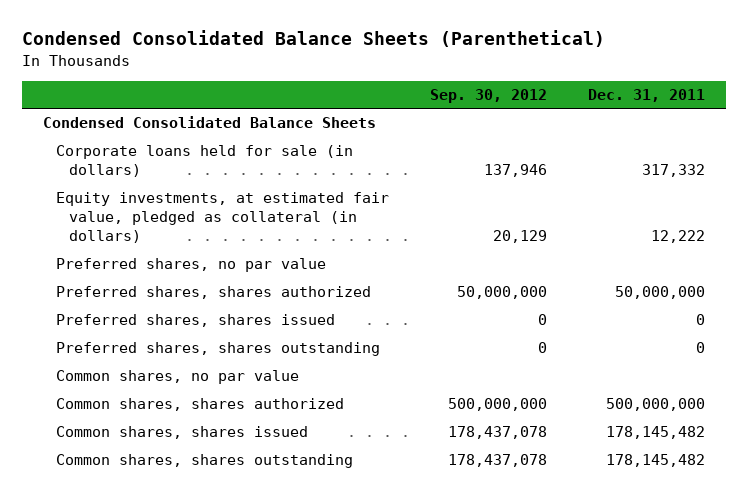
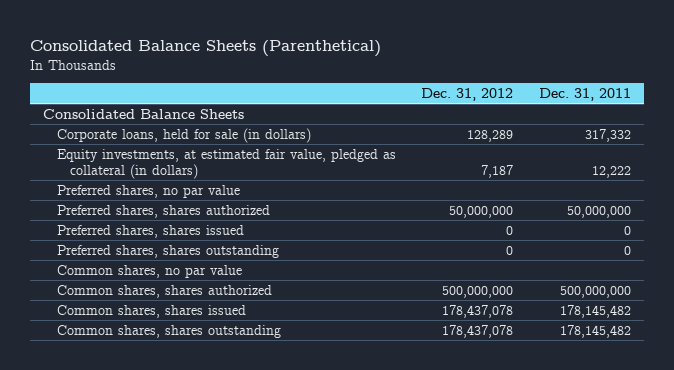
- Condensed Consolidated Balance Sheets (Parenthetical)
+ Consolidated Balance Sheets (Parenthetical)
- | Sep. 30, 2012 | Dec. 31, 2011
+ | Dec. 31, 2012 | Dec. 31, 2011
- Condensed Consolidated Balance Sheets
- Corporate loans held for sale (in dollars) | 137,946 | 317,332
+ Consolidated Balance Sheets
+ Corporate loans, held for sale (in dollars) | 128,289 | 317,332

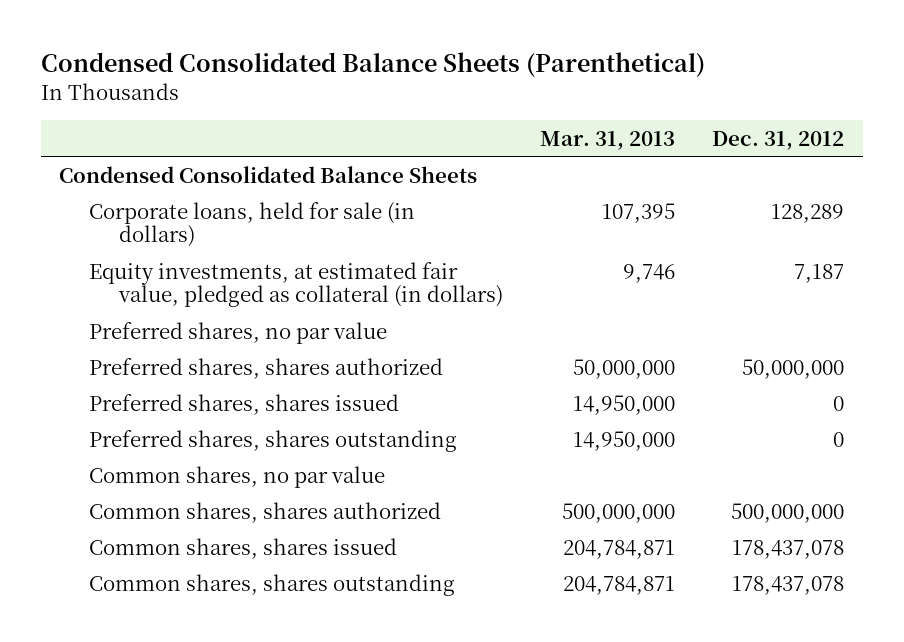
- Consolidated Balance Sheets (Parenthetical)
+ Condensed Consolidated Balance Sheets (Parenthetical)
- | Dec. 31, 2012 | Dec. 31, 2011
+ | Mar. 31, 2013 | Dec. 31, 2012
- Consolidated Balance Sheets
+ Condensed Consolidated Balance Sheets

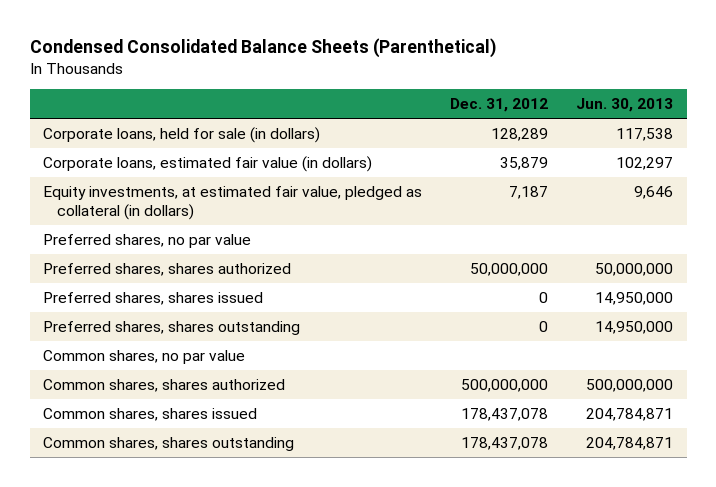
- | Mar. 31, 2013 | Dec. 31, 2012
+ | Dec. 31, 2012 | Jun. 30, 2013
- Condensed Consolidated Balance Sheets
+ Corporate loans, estimated fair value (in dollars) | 35,879 | 102,297

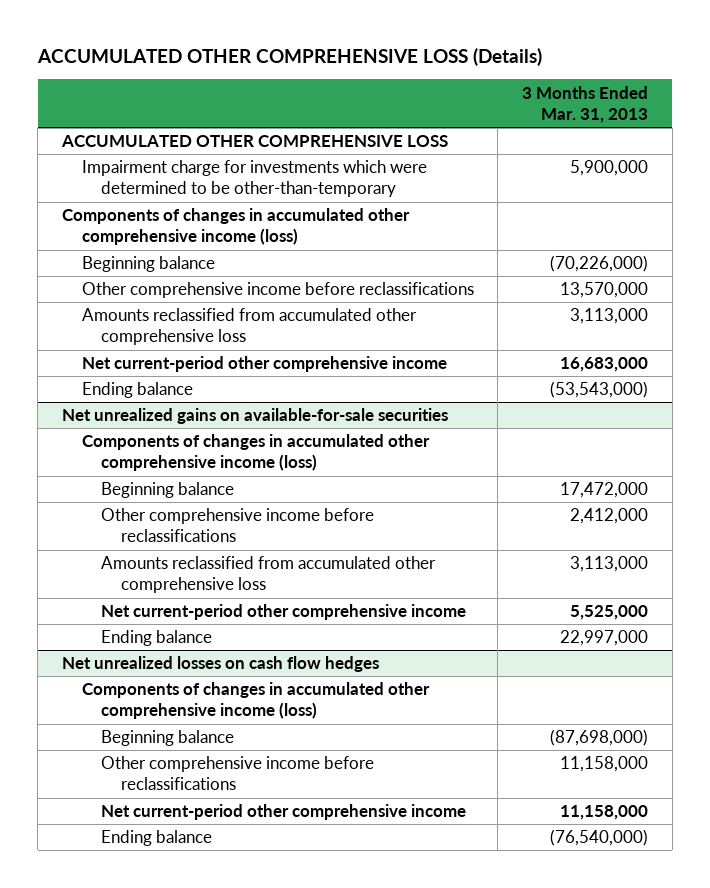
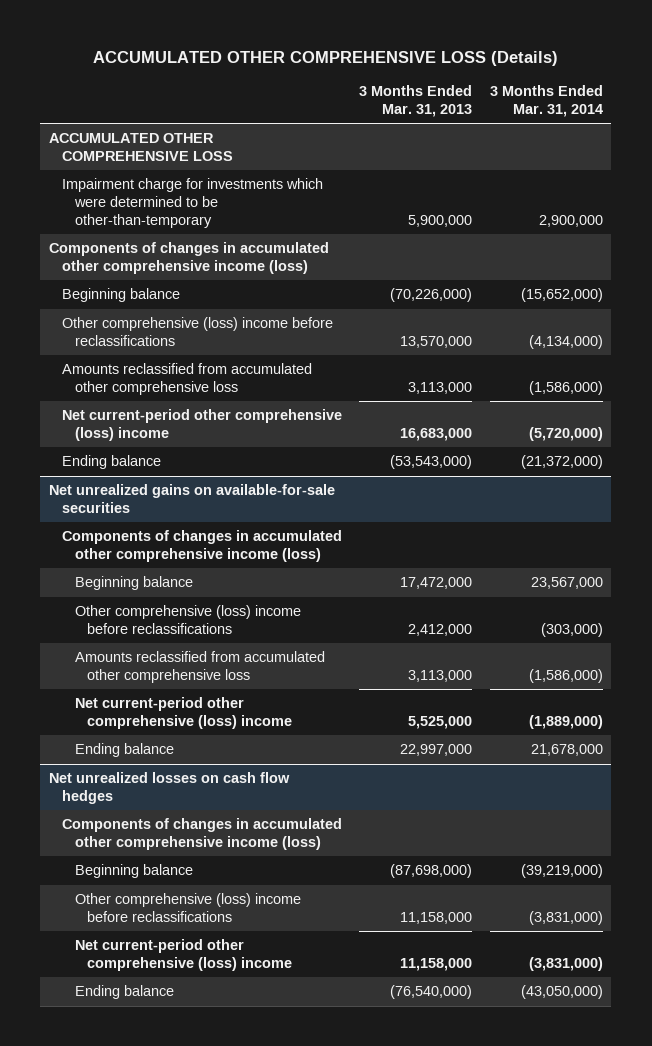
- | 3 Months Ended Mar. 31, 2013
+ | 3 Months Ended Mar. 31, 2013 | 3 Months Ended Mar. 31, 2014
- Other comprehensive income before reclassifications | 13,570,000
+ Other comprehensive (loss) income before reclassifications | 13,570,000 | (4,134,000)
- Net current-period other comprehensive income | 16,683,000
+ Net current-period other comprehensive (loss) income | 16,683,000 | (5,720,000)
@ Net unrealized gains on available-for-sale securities
- Other comprehensive income before reclassifications | 2,412,000
+ Other comprehensive (loss) income before reclassifications | 2,412,000 | (303,000)
- Net current-period other comprehensive income | 5,525,000
+ Net current-period other comprehensive (loss) income | 5,525,000 | (1,889,000)
@ Net unrealized losses on cash flow hedges
- Other comprehensive income before reclassifications | 11,158,000
- Net current-period other comprehensive income | 11,158,000
+ Other comprehensive (loss) income before reclassifications | 11,158,000 | (3,831,000)
+ Net current-period other comprehensive (loss) income | 11,158,000 | (3,831,000)

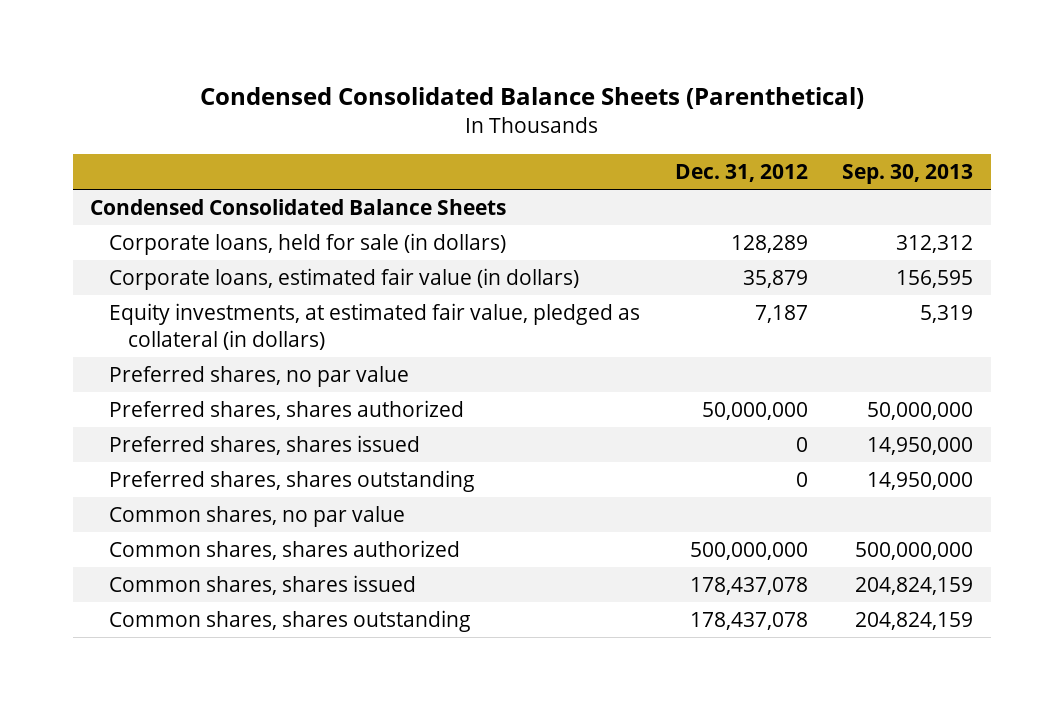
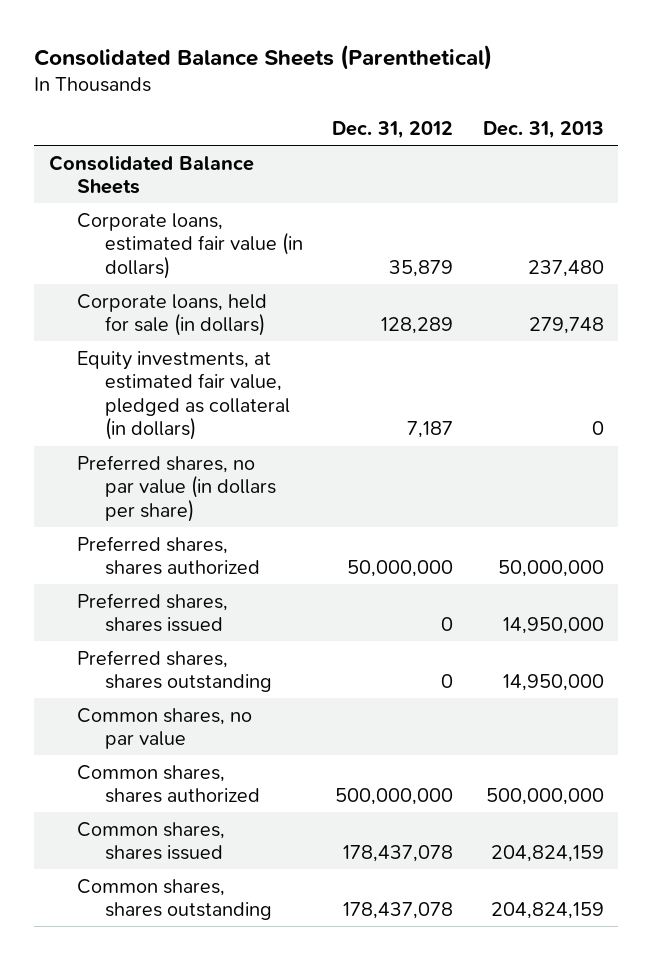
- Condensed Consolidated Balance Sheets (Parenthetical)
+ Consolidated Balance Sheets (Parenthetical)
- | Dec. 31, 2012 | Sep. 30, 2013
+ | Dec. 31, 2012 | Dec. 31, 2013
- Condensed Consolidated Balance Sheets
+ Consolidated Balance Sheets
moved down: Corporate loans, held for sale (in dollars) | 128,289 | 279,748
- Preferred shares, no par value
+ Preferred shares, no par value (in dollars per share)

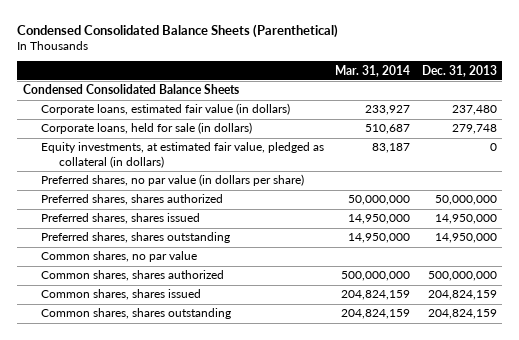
- Consolidated Balance Sheets (Parenthetical)
+ Condensed Consolidated Balance Sheets (Parenthetical)
- | Dec. 31, 2012 | Dec. 31, 2013
+ | Mar. 31, 2014 | Dec. 31, 2013
- Consolidated Balance Sheets
+ Condensed Consolidated Balance Sheets

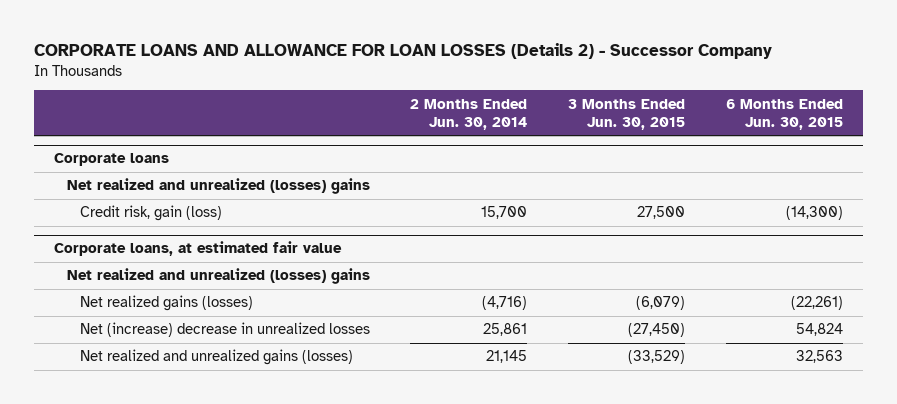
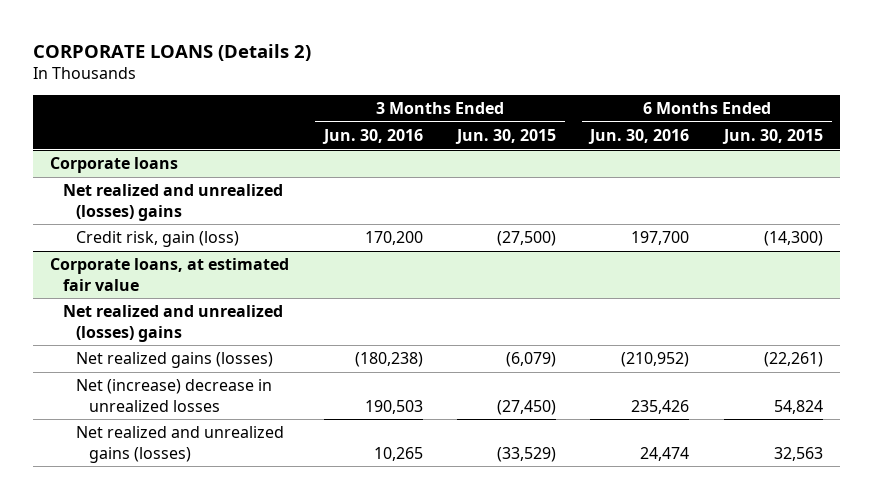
- CORPORATE LOANS AND ALLOWANCE FOR LOAN LOSSES (Details 2) - Successor Company
+ CORPORATE LOANS (Details 2)
- | 2 Months Ended Jun. 30, 2014 | 3 Months Ended Jun. 30, 2015 | 6 Months Ended Jun. 30, 2015
+ | 3 Months Ended Jun. 30, 2016 | 3 Months Ended Jun. 30, 2015 | 6 Months Ended Jun. 30, 2016 | 6 Months Ended Jun. 30, 2015
@ Corporate loans
- Credit risk, gain (loss) | 15,700 | 27,500 | (14,300)
+ Credit risk, gain (loss) | 170,200 | (27,500) | 197,700 | (14,300)

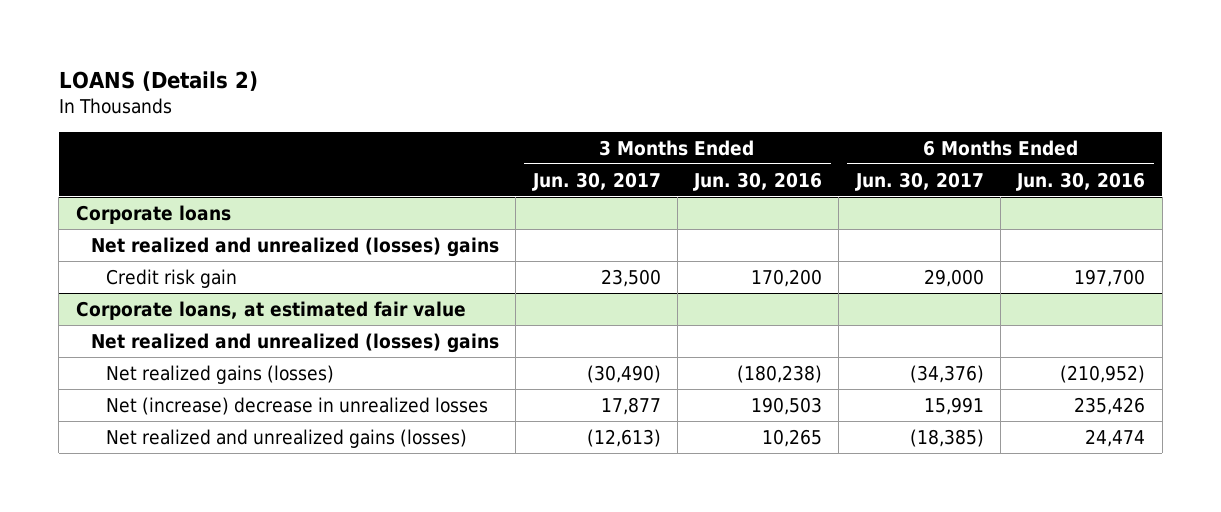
- CORPORATE LOANS (Details 2)
+ LOANS (Details 2)
- | 3 Months Ended Jun. 30, 2016 | 3 Months Ended Jun. 30, 2015 | 6 Months Ended Jun. 30, 2016 | 6 Months Ended Jun. 30, 2015
+ | 3 Months Ended Jun. 30, 2017 | 3 Months Ended Jun. 30, 2016 | 6 Months Ended Jun. 30, 2017 | 6 Months Ended Jun. 30, 2016
@ Corporate loans
- Credit risk, gain (loss) | 170,200 | (27,500) | 197,700 | (14,300)
+ Credit risk gain | 23,500 | 170,200 | 29,000 | 197,700

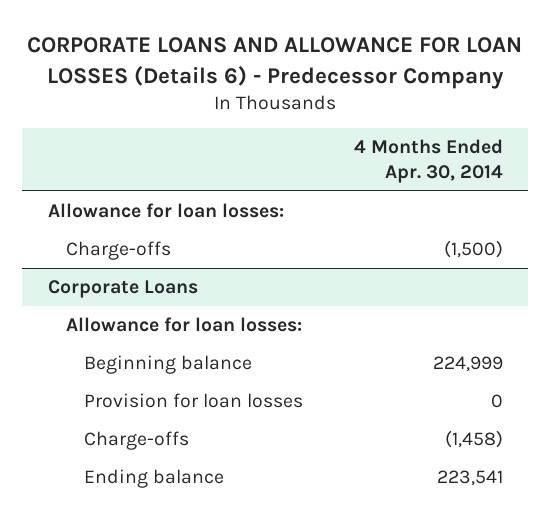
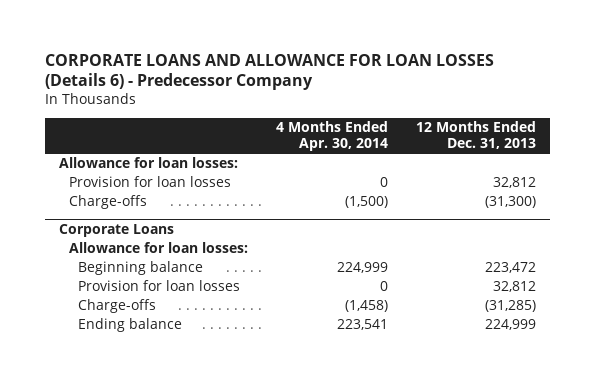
- | 4 Months Ended Apr. 30, 2014
+ | 4 Months Ended Apr. 30, 2014 | 12 Months Ended Dec. 31, 2013
+ Provision for loan losses | 0 | 32,812

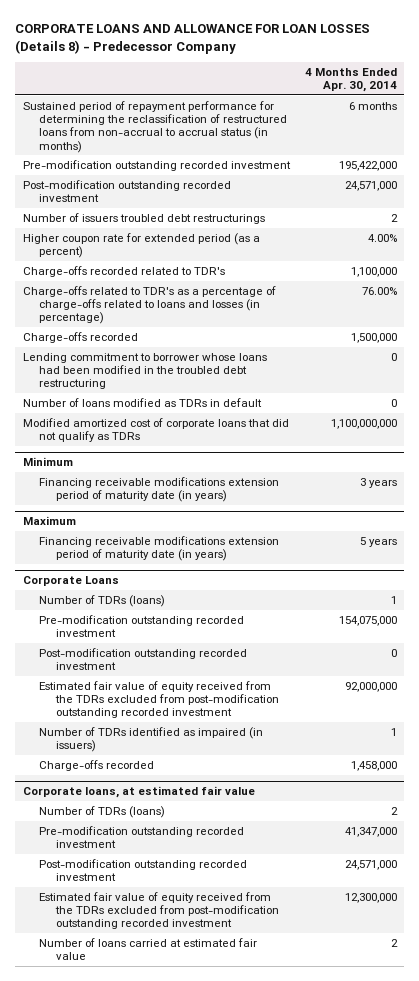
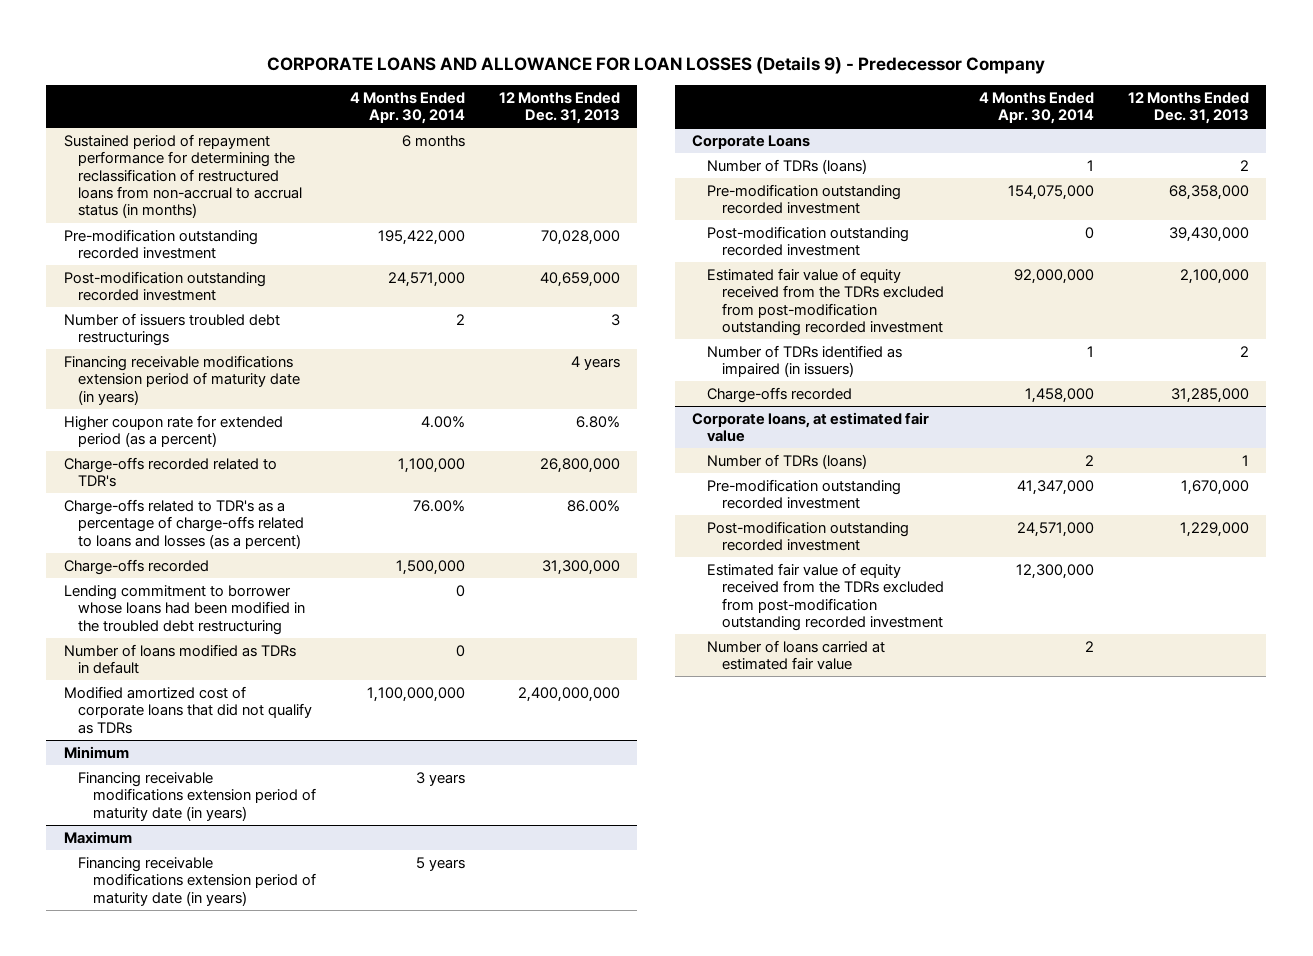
- CORPORATE LOANS AND ALLOWANCE FOR LOAN LOSSES (Details 8) - Predecessor Company
+ CORPORATE LOANS AND ALLOWANCE FOR LOAN LOSSES (Details 9) - Predecessor Company
- | 4 Months Ended Apr. 30, 2014
+ | 4 Months Ended Apr. 30, 2014 | 12 Months Ended Dec. 31, 2013
+ Financing receivable modifications extension period of maturity date (in years) | | 4 years
- Charge-offs related to TDR's as a percentage of charge-offs related to loans and losses (in percentage) | 76.00%
+ Charge-offs related to TDR's as a percentage of charge-offs related to loans and losses (as a percent) | 76.00% | 86.00%

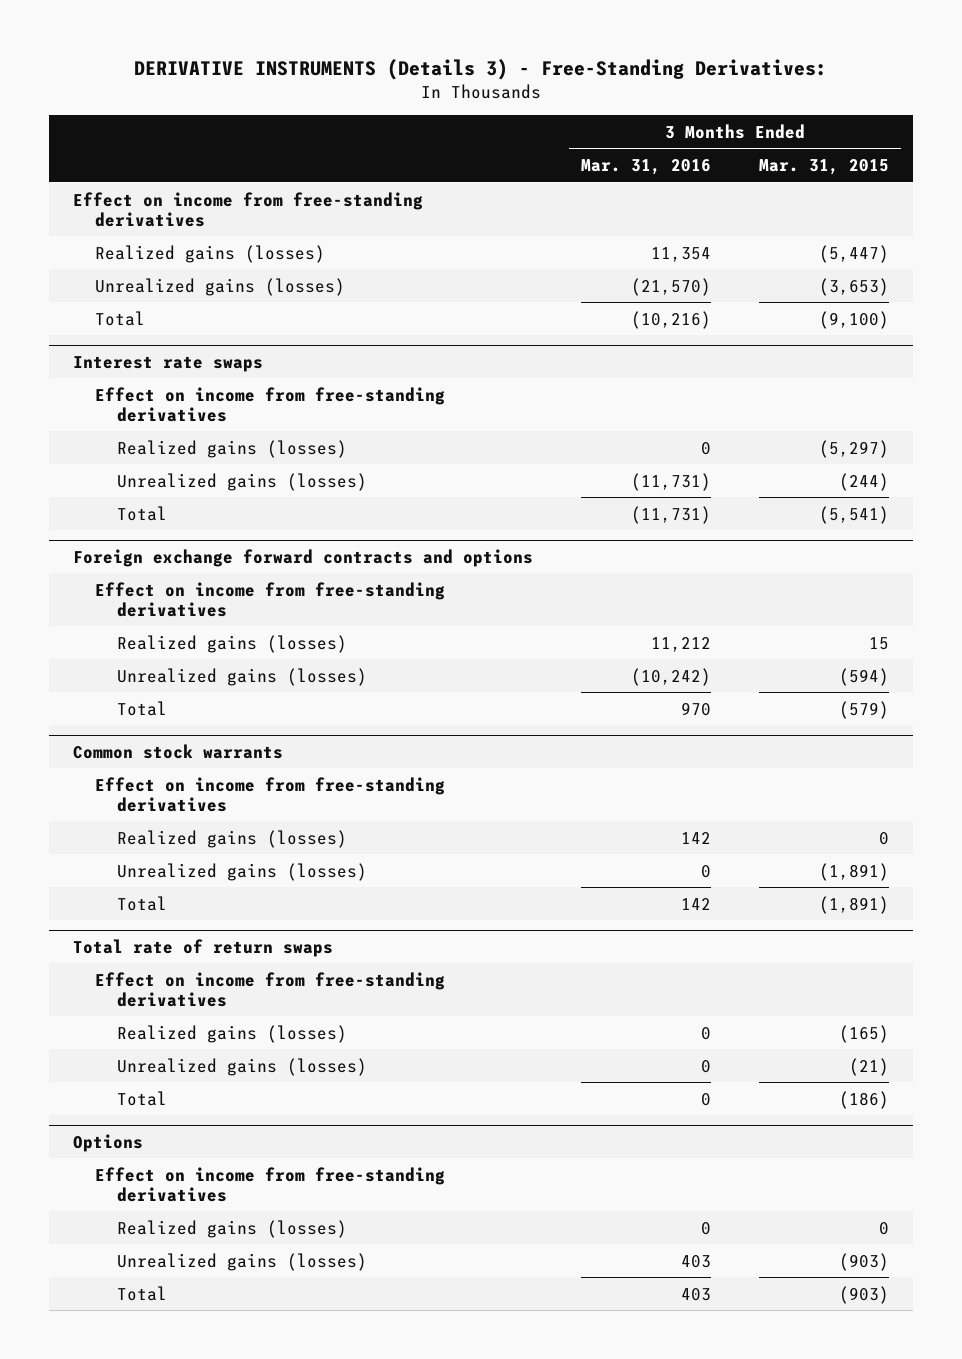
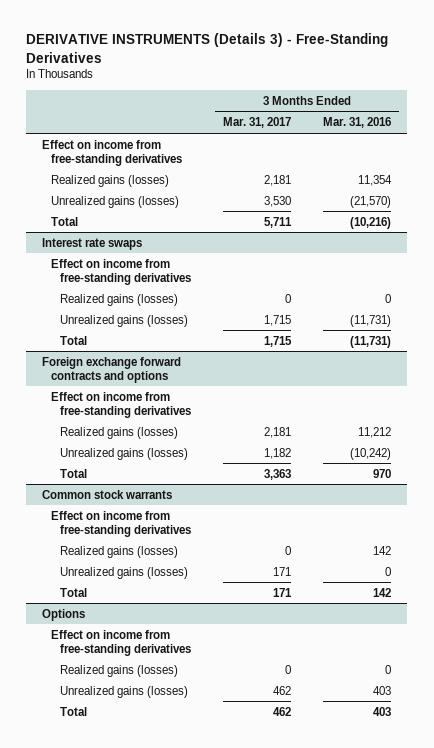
- DERIVATIVE INSTRUMENTS (Details 3) - Free-Standing Derivatives:
+ DERIVATIVE INSTRUMENTS (Details 3) - Free-Standing Derivatives
- | 3 Months Ended Mar. 31, 2016 | 3 Months Ended Mar. 31, 2015
+ | 3 Months Ended Mar. 31, 2017 | 3 Months Ended Mar. 31, 2016
- Total rate of return swaps
- Effect on income from free-standing derivatives
- Realized gains (losses) | 0 | (165)
- Unrealized gains (losses) | 0 | (21)
- Total | 0 | (186)

